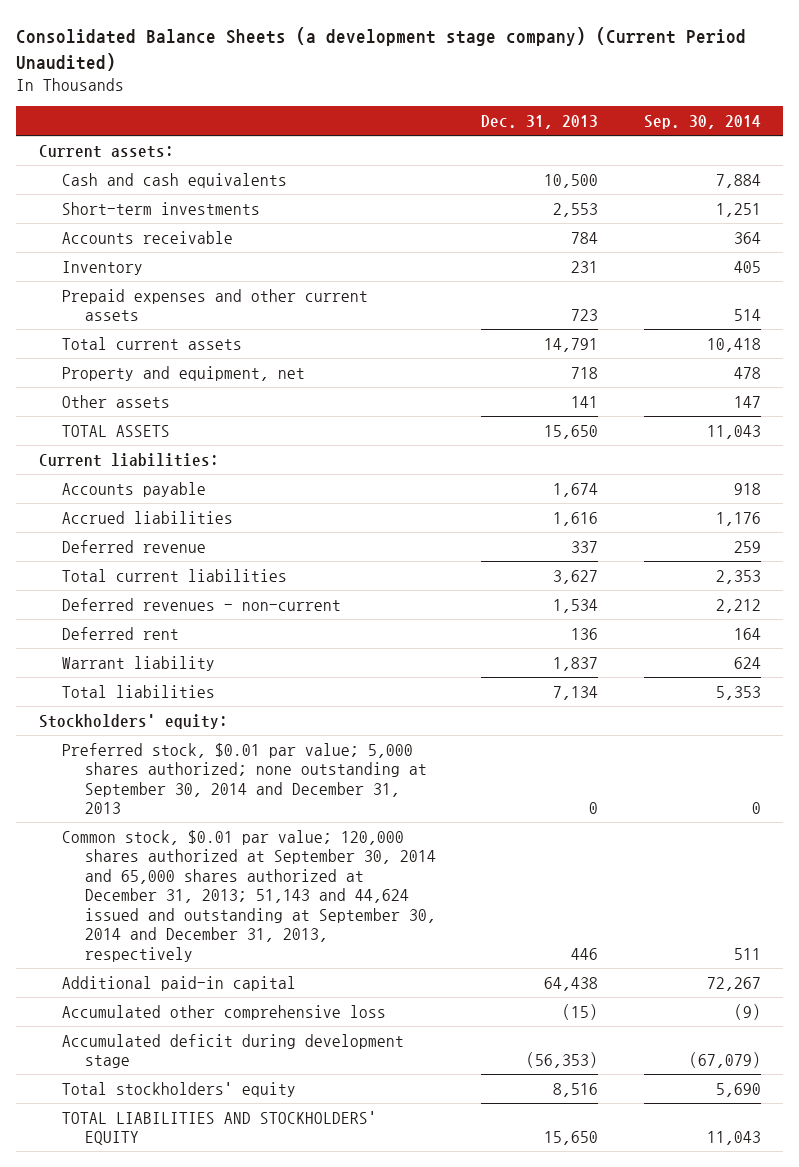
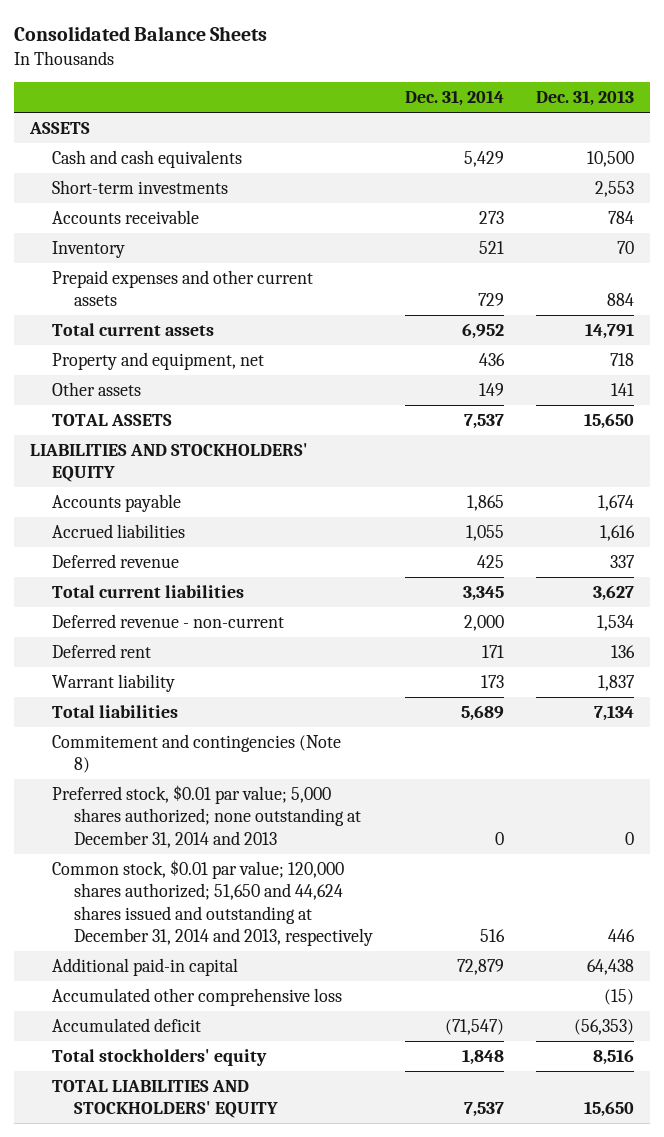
- Consolidated Balance Sheets (a development stage company) (Current Period Unaudited)
+ Consolidated Balance Sheets
- | Dec. 31, 2013 | Sep. 30, 2014
+ | Dec. 31, 2014 | Dec. 31, 2013
- Current assets:
+ ASSETS
- Inventory | 231 | 405
- Prepaid expenses and other current assets | 723 | 514
+ Inventory | 521 | 70
+ Prepaid expenses and other current assets | 729 | 884
- Current liabilities:
+ LIABILITIES AND STOCKHOLDERS' EQUITY
- Deferred revenues - non-current | 1,534 | 2,212
+ Deferred revenue - non-current | 2,000 | 1,534
- Stockholders' equity:
- Preferred stock, $0.01 par value; 5,000 shares authorized; none outstanding at September 30, 2014 and December 31, 2013 | 0 | 0
- Common stock, $0.01 par value; 120,000 shares authorized at September 30, 2014 and 65,000 shares authorized at December 31, 2013; 51,143 and 44,624 issued and outstanding at September 30, 2014 and December 31, 2013, respectively | 446 | 511
+ Commitement and contingencies (Note 8)
+ Preferred stock, $0.01 par value; 5,000 shares authorized; none outstanding at December 31, 2014 and 2013 | 0 | 0
+ Common stock, $0.01 par value; 120,000 shares authorized; 51,650 and 44,624 shares issued and outstanding at December 31, 2014 and 2013, respectively | 516 | 446
- Accumulated deficit during development stage | (56,353) | (67,079)
+ Accumulated deficit | (71,547) | (56,353)

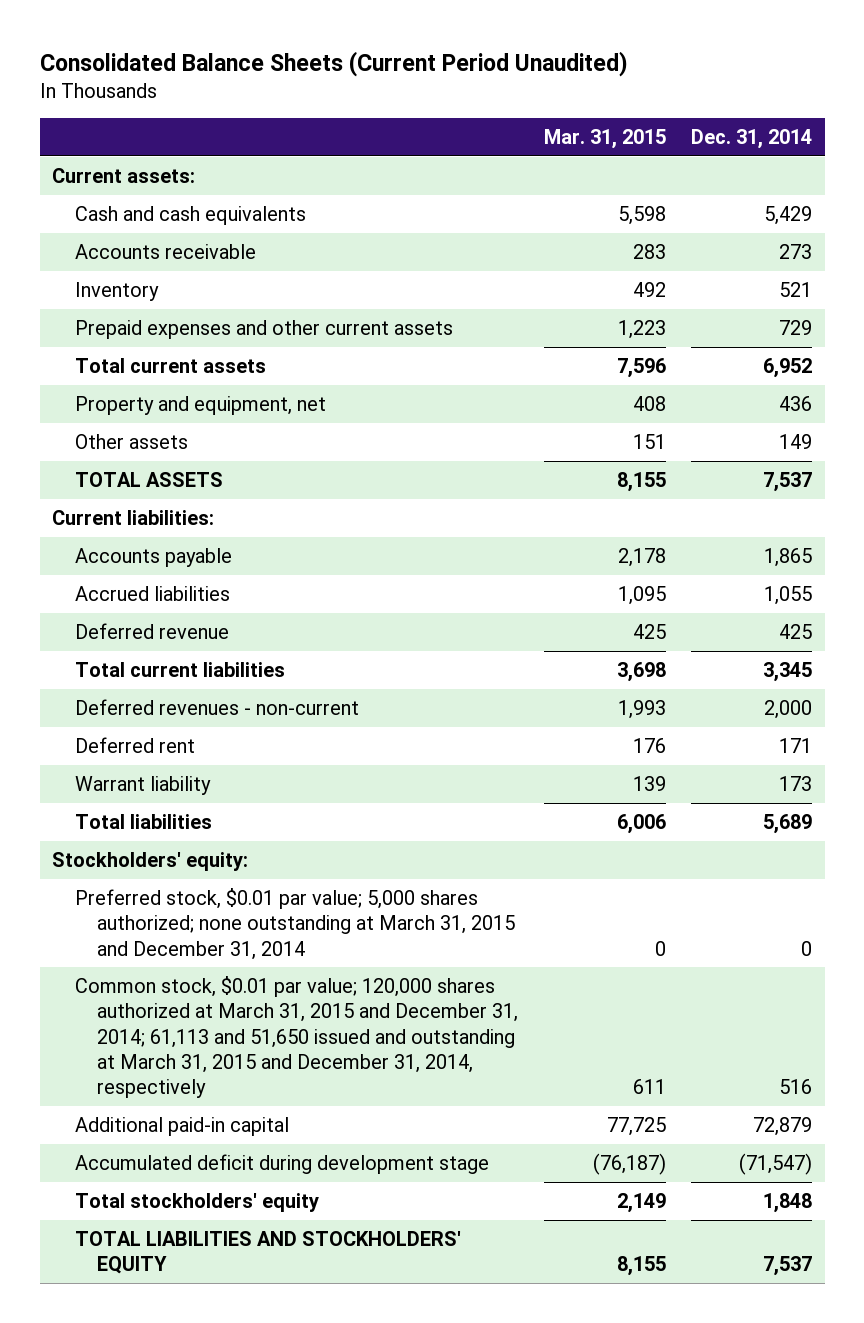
- Consolidated Balance Sheets
+ Consolidated Balance Sheets (Current Period Unaudited)
- | Dec. 31, 2014 | Dec. 31, 2013
+ | Mar. 31, 2015 | Dec. 31, 2014
- ASSETS
+ Current assets:
- Short-term investments | | 2,553
- LIABILITIES AND STOCKHOLDERS' EQUITY
+ Current liabilities:
- Deferred revenue - non-current | 2,000 | 1,534
+ Deferred revenues - non-current | 1,993 | 2,000
- Commitement and contingencies (Note 8)
- Preferred stock, $0.01 par value; 5,000 shares authorized; none outstanding at December 31, 2014 and 2013 | 0 | 0
- Common stock, $0.01 par value; 120,000 shares authorized; 51,650 and 44,624 shares issued and outstanding at December 31, 2014 and 2013, respectively | 516 | 446
+ Stockholders' equity:
+ Preferred stock, $0.01 par value; 5,000 shares authorized; none outstanding at March 31, 2015 and December 31, 2014 | 0 | 0
+ Common stock, $0.01 par value; 120,000 shares authorized at March 31, 2015 and December 31, 2014; 61,113 and 51,650 issued and outstanding at March 31, 2015 and December 31, 2014, respectively | 611 | 516
- Accumulated other comprehensive loss | | (15)
- Accumulated deficit | (71,547) | (56,353)
+ Accumulated deficit during development stage | (76,187) | (71,547)

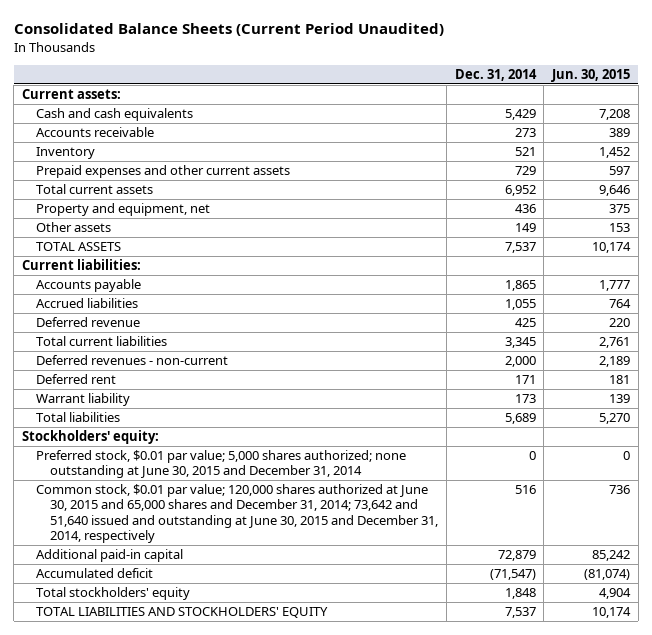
- | Mar. 31, 2015 | Dec. 31, 2014
+ | Dec. 31, 2014 | Jun. 30, 2015
- Preferred stock, $0.01 par value; 5,000 shares authorized; none outstanding at March 31, 2015 and December 31, 2014 | 0 | 0
- Common stock, $0.01 par value; 120,000 shares authorized at March 31, 2015 and December 31, 2014; 61,113 and 51,650 issued and outstanding at March 31, 2015 and December 31, 2014, respectively | 611 | 516
+ Preferred stock, $0.01 par value; 5,000 shares authorized; none outstanding at June 30, 2015 and December 31, 2014 | 0 | 0
+ Common stock, $0.01 par value; 120,000 shares authorized at June 30, 2015 and 65,000 shares and December 31, 2014; 73,642 and 51,640 issued and outstanding at June 30, 2015 and December 31, 2014, respectively | 516 | 736
- Accumulated deficit during development stage | (76,187) | (71,547)
+ Accumulated deficit | (71,547) | (81,074)

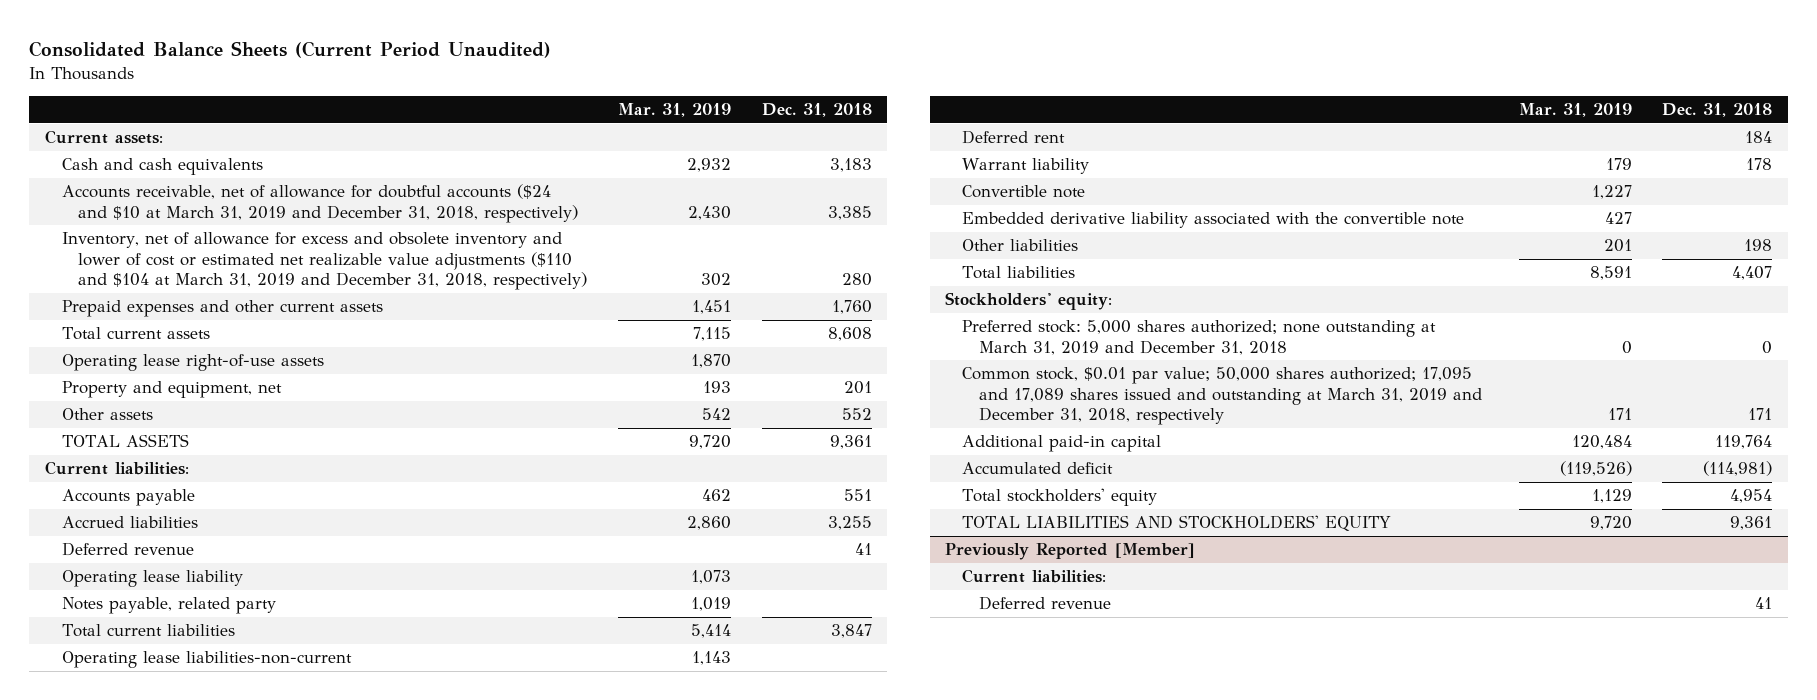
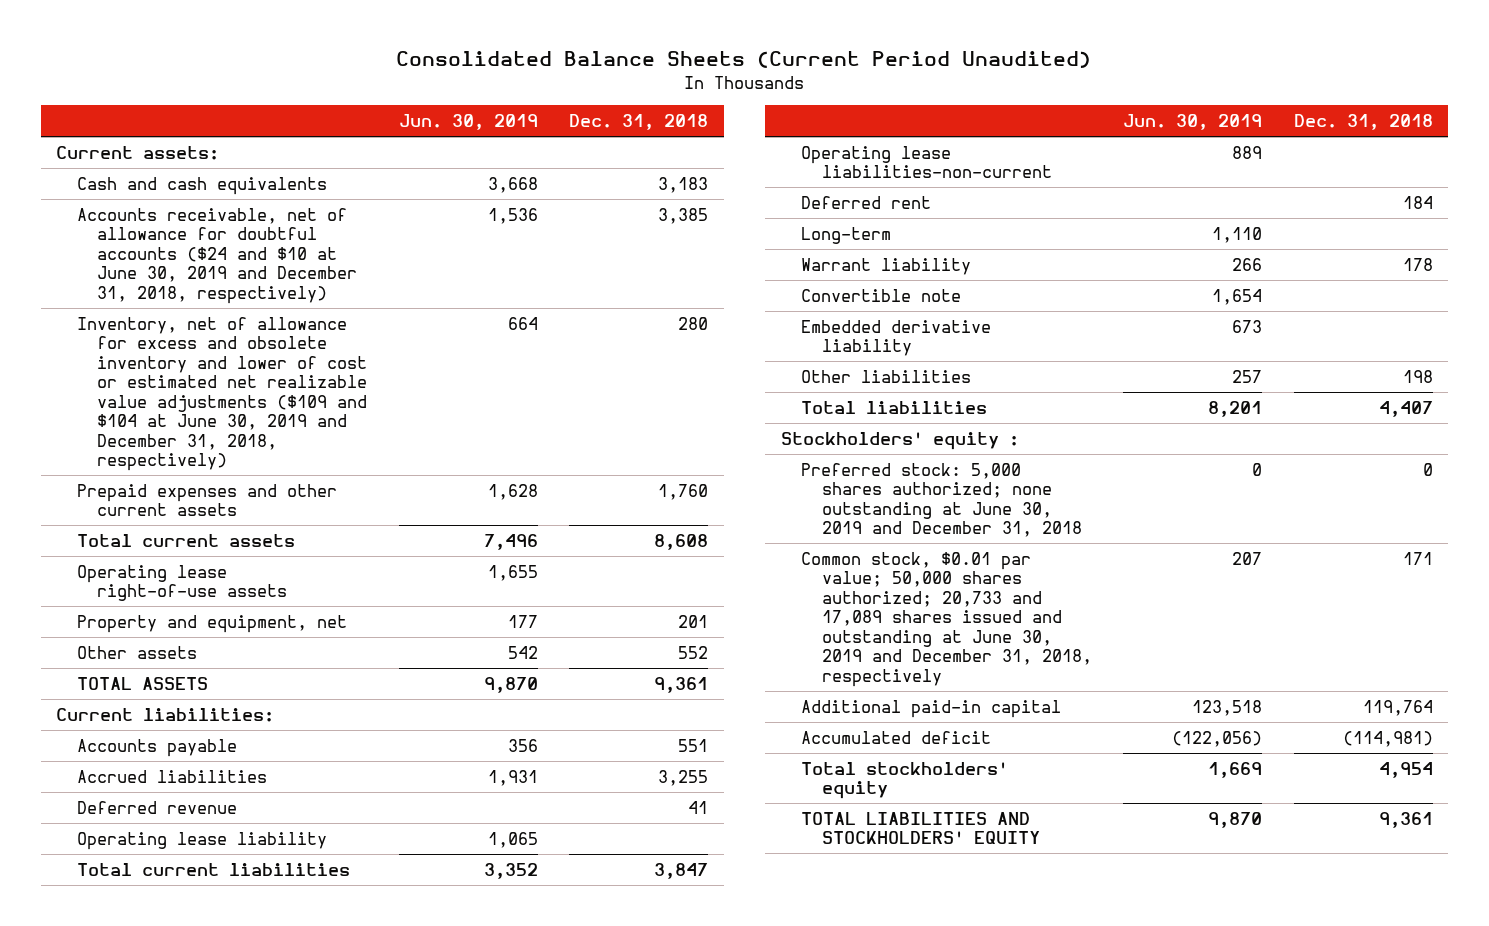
- | Mar. 31, 2019 | Dec. 31, 2018
+ | Jun. 30, 2019 | Dec. 31, 2018
- Accounts receivable, net of allowance for doubtful accounts ($24 and $10 at March 31, 2019 and December 31, 2018, respectively) | 2,430 | 3,385
- Inventory, net of allowance for excess and obsolete inventory and lower of cost or estimated net realizable value adjustments ($110 and $104 at March 31, 2019 and December 31, 2018, respectively) | 302 | 280
+ Accounts receivable, net of allowance for doubtful accounts ($24 and $10 at June 30, 2019 and December 31, 2018, respectively) | 1,536 | 3,385
+ Inventory, net of allowance for excess and obsolete inventory and lower of cost or estimated net realizable value adjustments ($109 and $104 at June 30, 2019 and December 31, 2018, respectively) | 664 | 280
- Notes payable, related party | 1,019 |
+ Long-term | 1,110 |
- Embedded derivative liability associated with the convertible note | 427 |
+ Embedded derivative liability | 673 |
- Stockholders' equity:
- Preferred stock: 5,000 shares authorized; none outstanding at March 31, 2019 and December 31, 2018 | 0 | 0
- Common stock, $0.01 par value; 50,000 shares authorized; 17,095 and 17,089 shares issued and outstanding at March 31, 2019 and December 31, 2018, respectively | 171 | 171
+ Stockholders' equity :
+ Preferred stock: 5,000 shares authorized; none outstanding at June 30, 2019 and December 31, 2018 | 0 | 0
+ Common stock, $0.01 par value; 50,000 shares authorized; 20,733 and 17,089 shares issued and outstanding at June 30, 2019 and December 31, 2018, respectively | 207 | 171
- Previously Reported [Member]
- Current liabilities:
- Deferred revenue | | 41

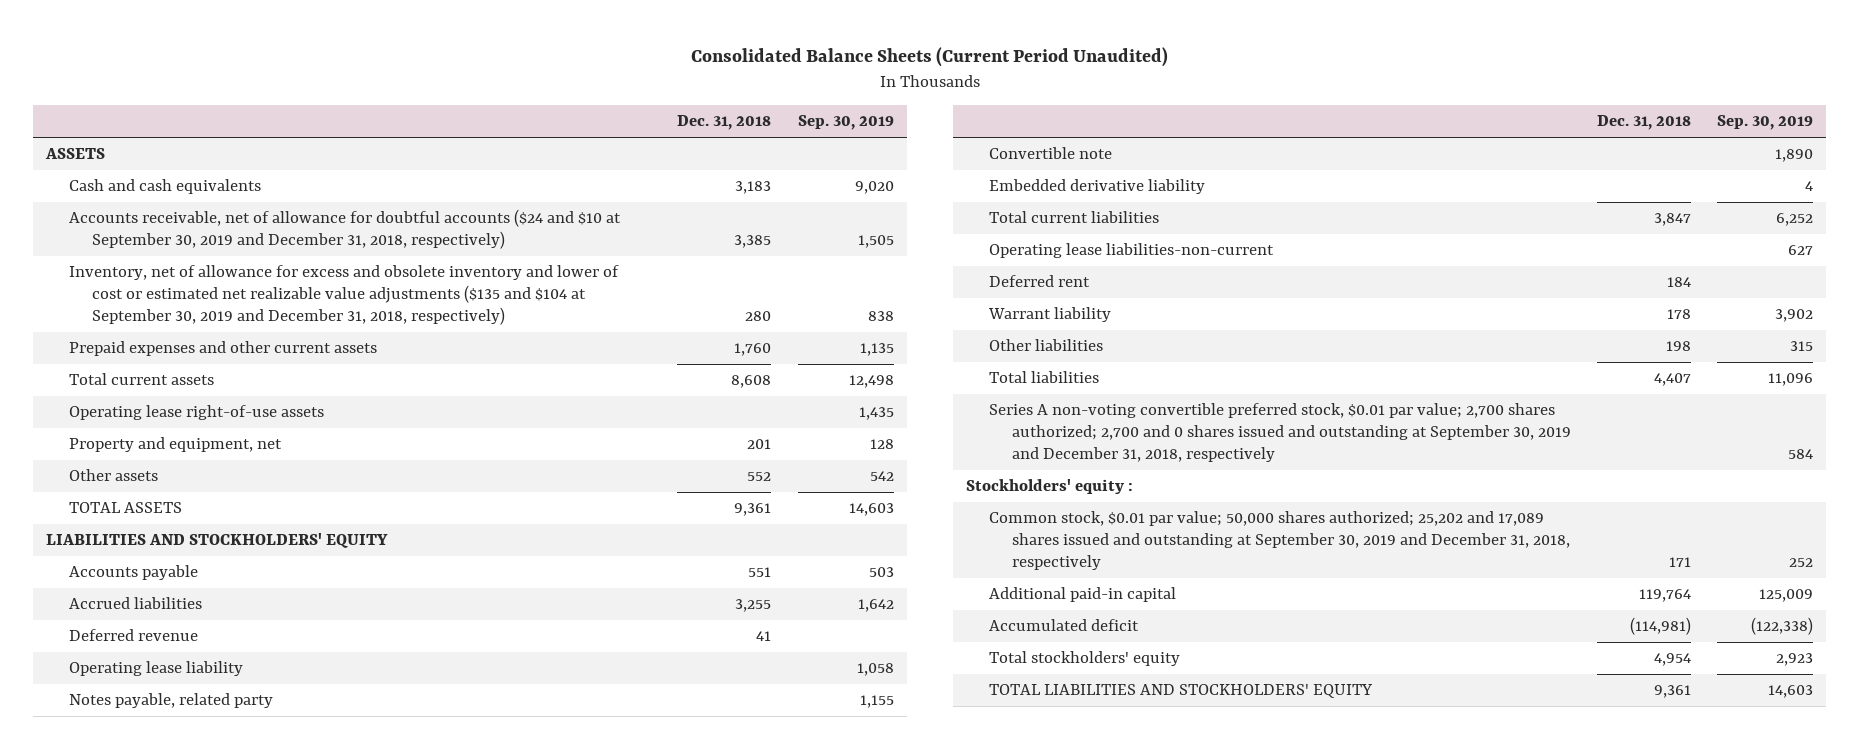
- | Jun. 30, 2019 | Dec. 31, 2018
+ | Dec. 31, 2018 | Sep. 30, 2019
- Current assets:
+ ASSETS
- Accounts receivable, net of allowance for doubtful accounts ($24 and $10 at June 30, 2019 and December 31, 2018, respectively) | 1,536 | 3,385
- Inventory, net of allowance for excess and obsolete inventory and lower of cost or estimated net realizable value adjustments ($109 and $104 at June 30, 2019 and December 31, 2018, respectively) | 664 | 280
+ Accounts receivable, net of allowance for doubtful accounts ($24 and $10 at September 30, 2019 and December 31, 2018, respectively) | 3,385 | 1,505
+ Inventory, net of allowance for excess and obsolete inventory and lower of cost or estimated net realizable value adjustments ($135 and $104 at September 30, 2019 and December 31, 2018, respectively) | 280 | 838
- Current liabilities:
+ LIABILITIES AND STOCKHOLDERS' EQUITY
+ Notes payable, related party | | 1,155
moved up: Convertible note | | 1,890
moved up: Embedded derivative liability | | 4
- Long-term | 1,110 |
+ Series A non-voting convertible preferred stock, $0.01 par value; 2,700 shares authorized; 2,700 and 0 shares issued and outstanding at September 30, 2019 and December 31, 2018, respectively | | 584
- Preferred stock: 5,000 shares authorized; none outstanding at June 30, 2019 and December 31, 2018 | 0 | 0
- Common stock, $0.01 par value; 50,000 shares authorized; 20,733 and 17,089 shares issued and outstanding at June 30, 2019 and December 31, 2018, respectively | 207 | 171
+ Common stock, $0.01 par value; 50,000 shares authorized; 25,202 and 17,089 shares issued and outstanding at September 30, 2019 and December 31, 2018, respectively | 171 | 252

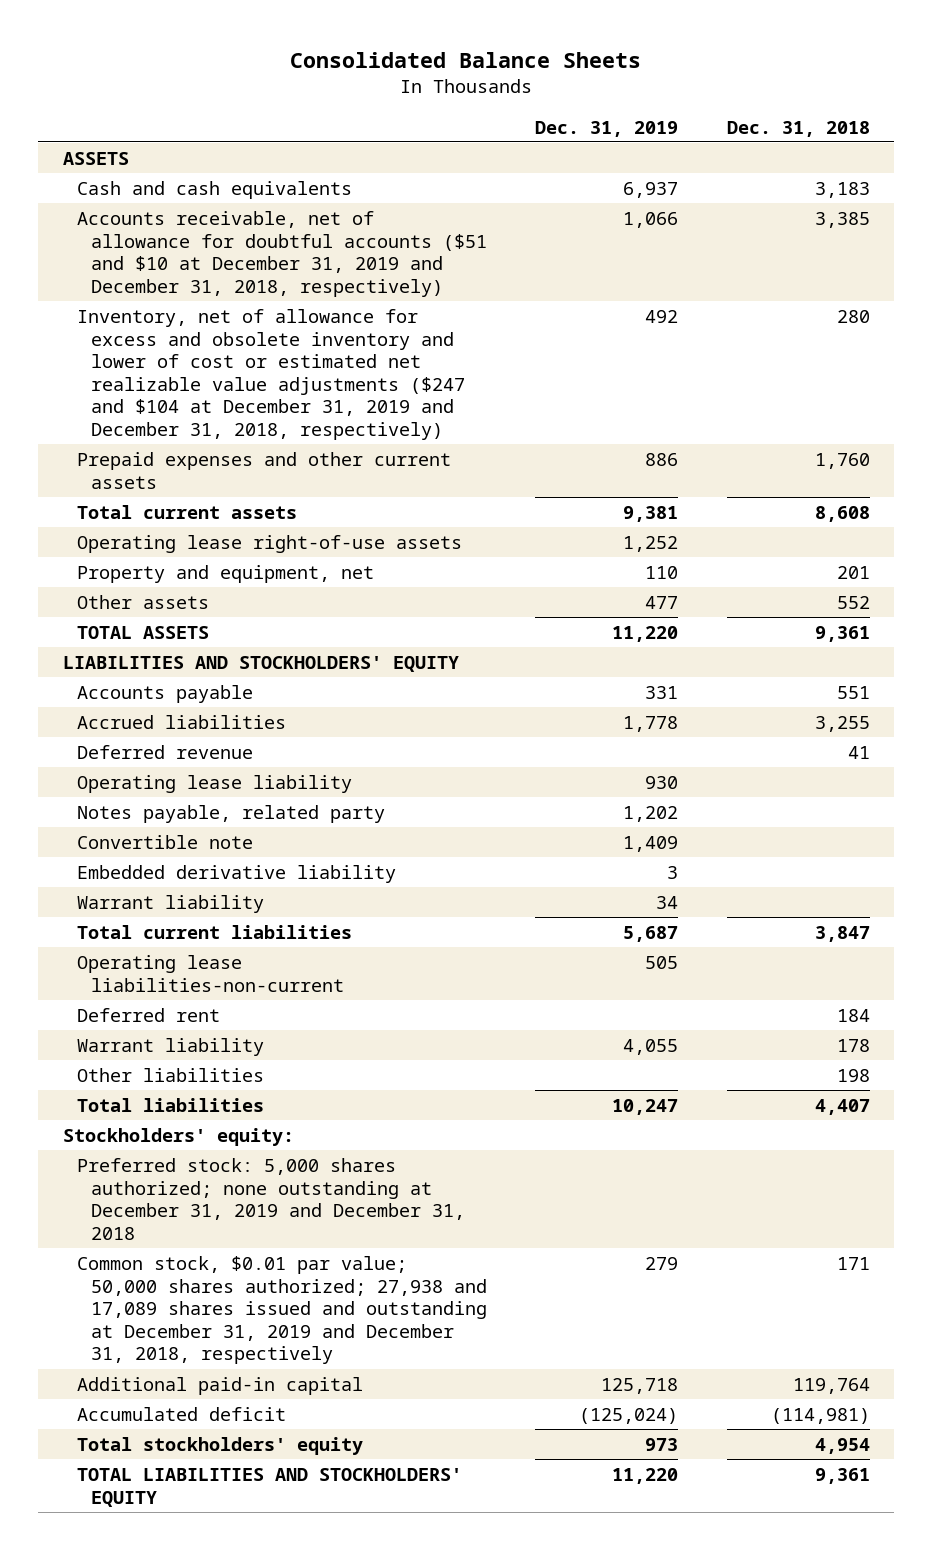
- Consolidated Balance Sheets (Current Period Unaudited)
+ Consolidated Balance Sheets
- | Dec. 31, 2018 | Sep. 30, 2019
+ | Dec. 31, 2019 | Dec. 31, 2018
- Accounts receivable, net of allowance for doubtful accounts ($24 and $10 at September 30, 2019 and December 31, 2018, respectively) | 3,385 | 1,505
- Inventory, net of allowance for excess and obsolete inventory and lower of cost or estimated net realizable value adjustments ($135 and $104 at September 30, 2019 and December 31, 2018, respectively) | 280 | 838
+ Accounts receivable, net of allowance for doubtful accounts ($51 and $10 at December 31, 2019 and December 31, 2018, respectively) | 1,066 | 3,385
+ Inventory, net of allowance for excess and obsolete inventory and lower of cost or estimated net realizable value adjustments ($247 and $104 at December 31, 2019 and December 31, 2018, respectively) | 492 | 280
+ Warrant liability | 34 |
- Series A non-voting convertible preferred stock, $0.01 par value; 2,700 shares authorized; 2,700 and 0 shares issued and outstanding at September 30, 2019 and December 31, 2018, respectively | | 584
- Stockholders' equity :
- Common stock, $0.01 par value; 50,000 shares authorized; 25,202 and 17,089 shares issued and outstanding at September 30, 2019 and December 31, 2018, respectively | 171 | 252
+ Stockholders' equity:
+ Preferred stock: 5,000 shares authorized; none outstanding at December 31, 2019 and December 31, 2018
+ Common stock, $0.01 par value; 50,000 shares authorized; 27,938 and 17,089 shares issued and outstanding at December 31, 2019 and December 31, 2018, respectively | 279 | 171

